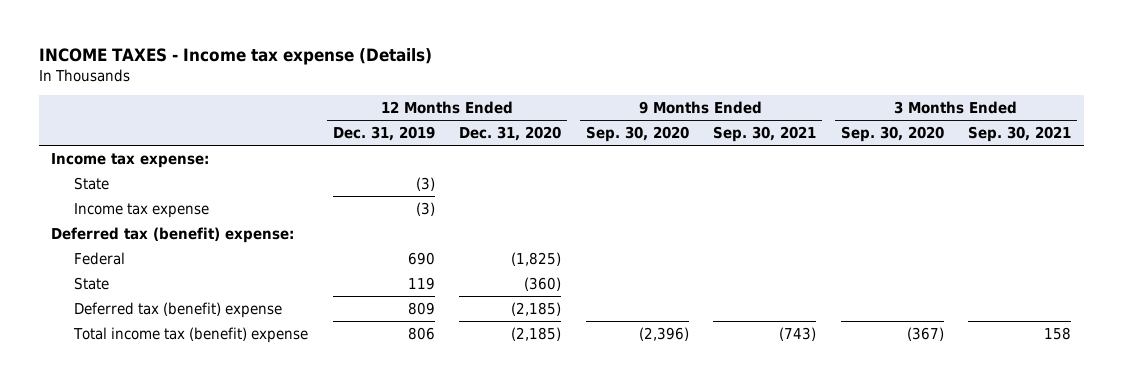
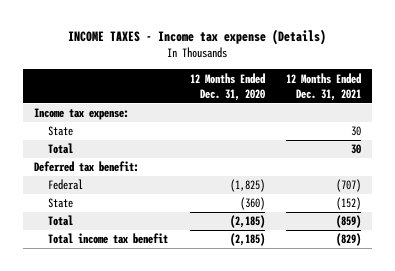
- | 12 Months Ended Dec. 31, 2019 | 12 Months Ended Dec. 31, 2020 | 9 Months Ended Sep. 30, 2020 | 9 Months Ended Sep. 30, 2021 | 3 Months Ended Sep. 30, 2020 | 3 Months Ended Sep. 30, 2021
+ | 12 Months Ended Dec. 31, 2020 | 12 Months Ended Dec. 31, 2021
- Income tax expense | (3) | | | | |
- Deferred tax (benefit) expense:
+ Total | | 30
+ Deferred tax benefit:
- Deferred tax (benefit) expense | 809 | (2,185) | | | |
- Total income tax (benefit) expense | 806 | (2,185) | (2,396) | (743) | (367) | 158
+ Total | (2,185) | (859)
+ Total income tax benefit | (2,185) | (829)

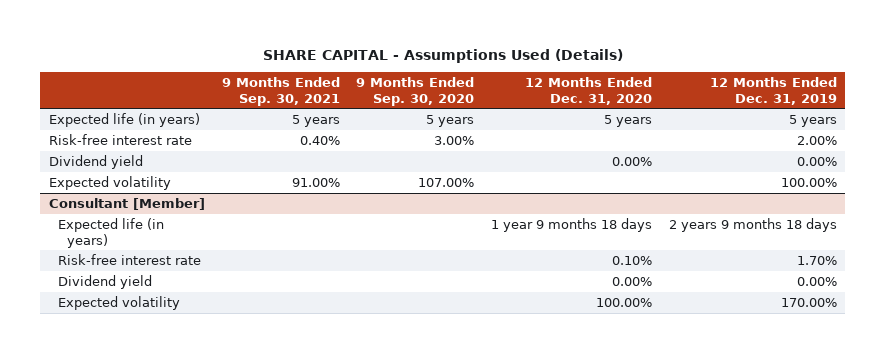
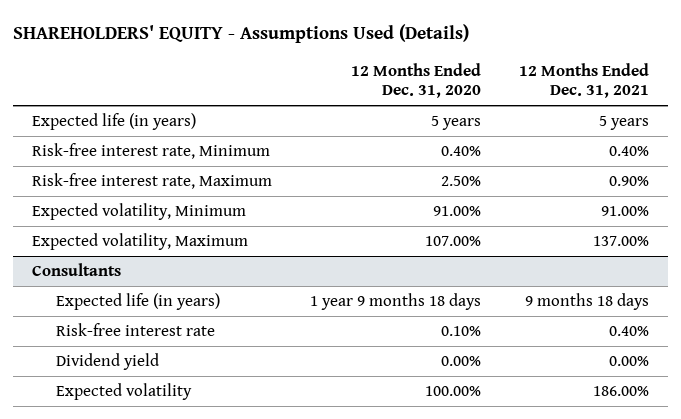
- SHARE CAPITAL - Assumptions Used (Details)
+ SHAREHOLDERS' EQUITY - Assumptions Used (Details)
- | 9 Months Ended Sep. 30, 2021 | 9 Months Ended Sep. 30, 2020 | 12 Months Ended Dec. 31, 2020 | 12 Months Ended Dec. 31, 2019
+ | 12 Months Ended Dec. 31, 2020 | 12 Months Ended Dec. 31, 2021
- Risk-free interest rate | 0.40% | 3.00% | | 2.00%
- Dividend yield | | | 0.00% | 0.00%
- Expected volatility | 91.00% | 107.00% | | 100.00%
- Consultant [Member]
+ Risk-free interest rate, Minimum | 0.40% | 0.40%
+ Risk-free interest rate, Maximum | 2.50% | 0.90%
+ Expected volatility, Minimum | 91.00% | 91.00%
+ Expected volatility, Maximum | 107.00% | 137.00%
+ Consultants

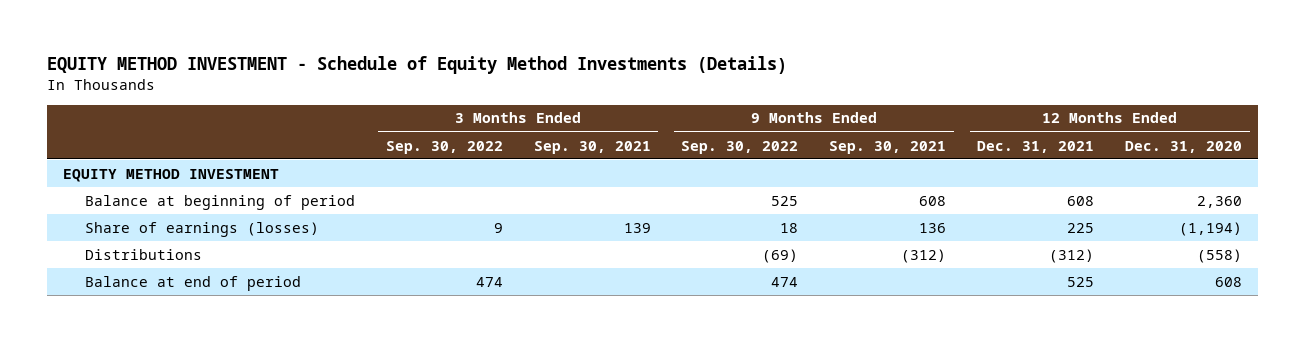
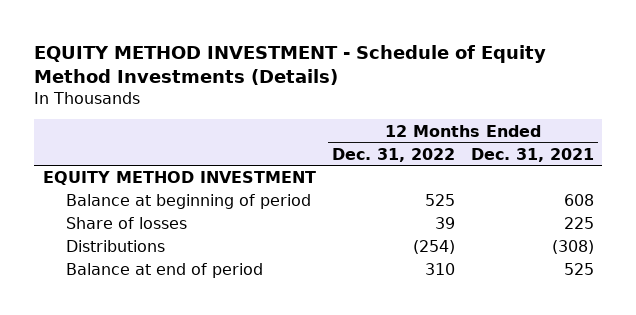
- | 3 Months Ended Sep. 30, 2022 | 3 Months Ended Sep. 30, 2021 | 9 Months Ended Sep. 30, 2022 | 9 Months Ended Sep. 30, 2021 | 12 Months Ended Dec. 31, 2021 | 12 Months Ended Dec. 31, 2020
+ | 12 Months Ended Dec. 31, 2022 | 12 Months Ended Dec. 31, 2021
- Share of earnings (losses) | 9 | 139 | 18 | 136 | 225 | (1,194)
- Distributions | | | (69) | (312) | (312) | (558)
+ Share of losses | 39 | 225
+ Distributions | (254) | (308)

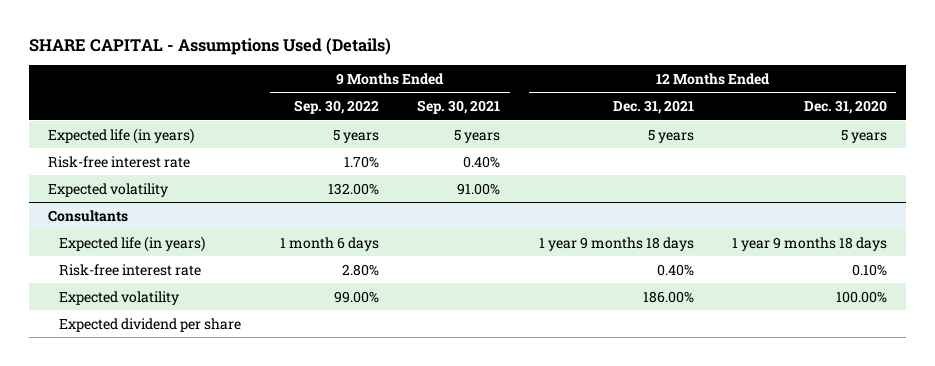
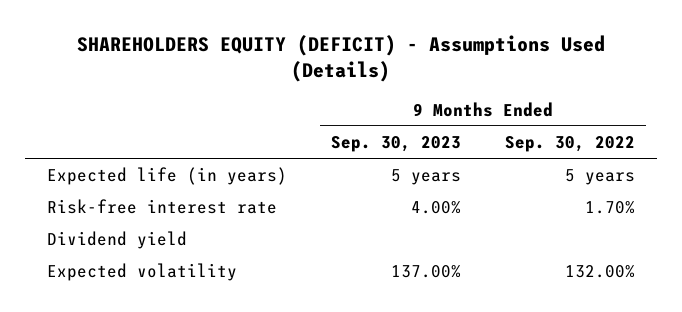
- SHARE CAPITAL - Assumptions Used (Details)
+ SHAREHOLDERS EQUITY (DEFICIT) - Assumptions Used (Details)
- | 9 Months Ended Sep. 30, 2022 | 9 Months Ended Sep. 30, 2021 | 12 Months Ended Dec. 31, 2021 | 12 Months Ended Dec. 31, 2020
+ | 9 Months Ended Sep. 30, 2023 | 9 Months Ended Sep. 30, 2022
+ Dividend yield
- Consultants
- Expected life (in years) | 1 month 6 days | | 1 year 9 months 18 days | 1 year 9 months 18 days
- Risk-free interest rate | 2.80% | | 0.40% | 0.10%
- Expected volatility | 99.00% | | 186.00% | 100.00%
- Expected dividend per share

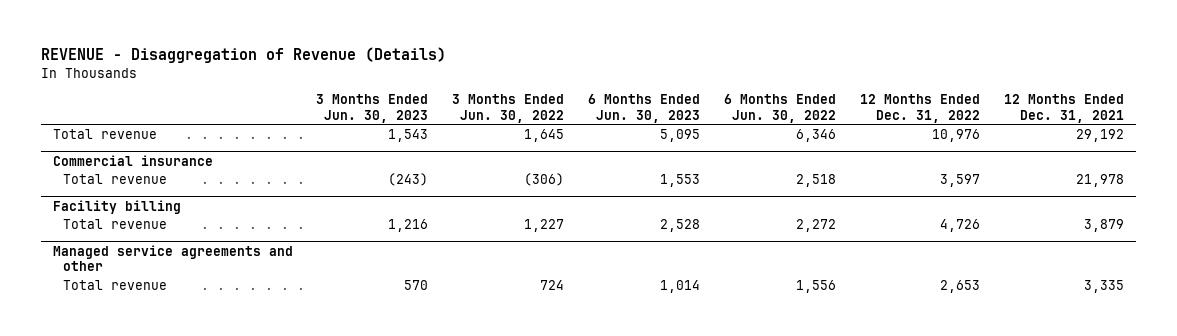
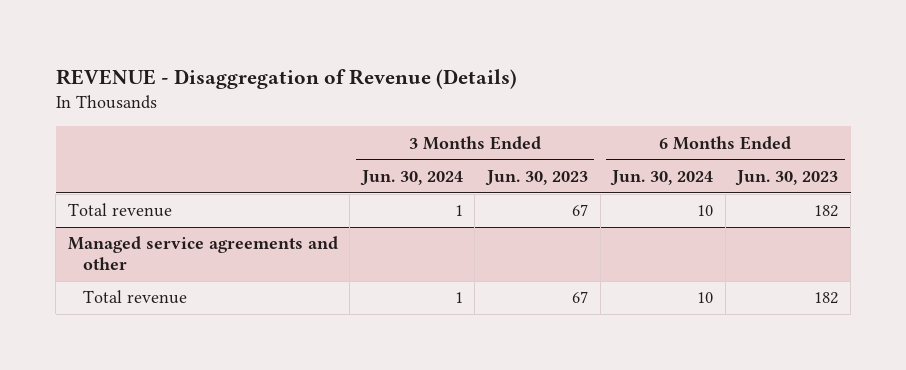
- | 3 Months Ended Jun. 30, 2023 | 3 Months Ended Jun. 30, 2022 | 6 Months Ended Jun. 30, 2023 | 6 Months Ended Jun. 30, 2022 | 12 Months Ended Dec. 31, 2022 | 12 Months Ended Dec. 31, 2021
+ | 3 Months Ended Jun. 30, 2024 | 3 Months Ended Jun. 30, 2023 | 6 Months Ended Jun. 30, 2024 | 6 Months Ended Jun. 30, 2023
- Total revenue | 1,543 | 1,645 | 5,095 | 6,346 | 10,976 | 29,192
- Commercial insurance
- Total revenue | (243) | (306) | 1,553 | 2,518 | 3,597 | 21,978
- Facility billing
- Total revenue | 1,216 | 1,227 | 2,528 | 2,272 | 4,726 | 3,879
+ Total revenue | 1 | 67 | 10 | 182
@ Managed service agreements and other
- Total revenue | 570 | 724 | 1,014 | 1,556 | 2,653 | 3,335
+ Total revenue | 1 | 67 | 10 | 182

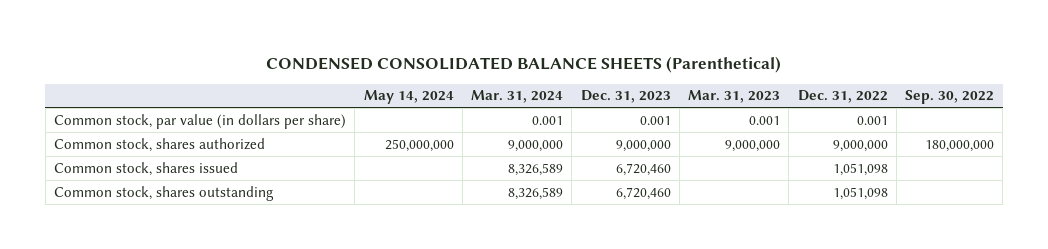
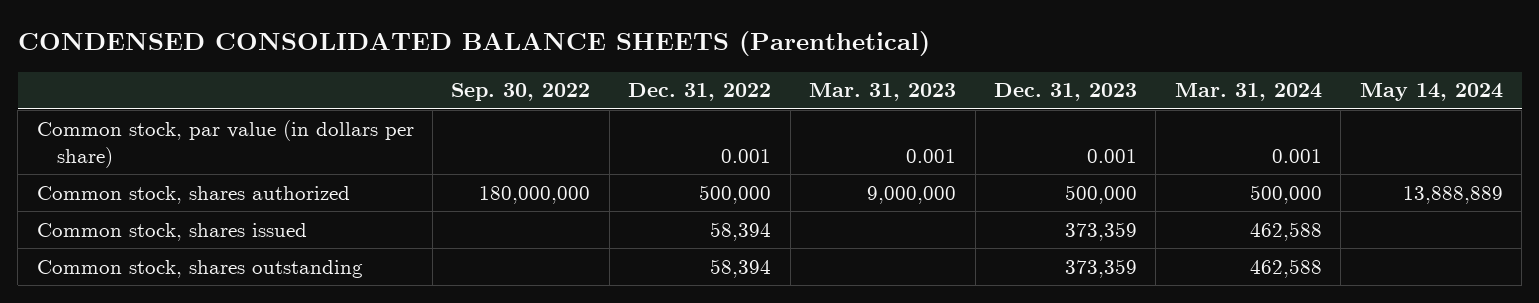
- | May 14, 2024 | Mar. 31, 2024 | Dec. 31, 2023 | Mar. 31, 2023 | Dec. 31, 2022 | Sep. 30, 2022
+ | Sep. 30, 2022 | Dec. 31, 2022 | Mar. 31, 2023 | Dec. 31, 2023 | Mar. 31, 2024 | May 14, 2024
- Common stock, shares authorized | 250,000,000 | 9,000,000 | 9,000,000 | 9,000,000 | 9,000,000 | 180,000,000
- Common stock, shares issued | | 8,326,589 | 6,720,460 | | 1,051,098 |
- Common stock, shares outstanding | | 8,326,589 | 6,720,460 | | 1,051,098 |
+ Common stock, shares authorized | 180,000,000 | 500,000 | 9,000,000 | 500,000 | 500,000 | 13,888,889
+ Common stock, shares issued | | 58,394 | | 373,359 | 462,588 |
+ Common stock, shares outstanding | | 58,394 | | 373,359 | 462,588 |

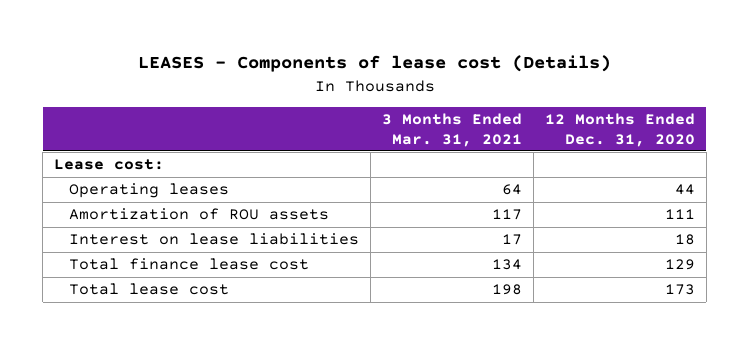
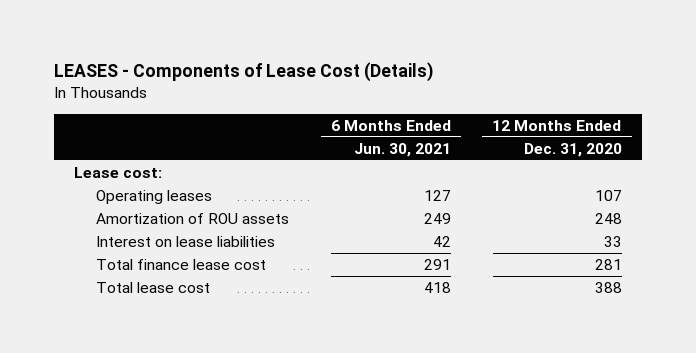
- LEASES - Components of lease cost (Details)
+ LEASES - Components of Lease Cost (Details)
- | 3 Months Ended Mar. 31, 2021 | 12 Months Ended Dec. 31, 2020
+ | 6 Months Ended Jun. 30, 2021 | 12 Months Ended Dec. 31, 2020
- Operating leases | 64 | 44
- Amortization of ROU assets | 117 | 111
- Interest on lease liabilities | 17 | 18
- Total finance lease cost | 134 | 129
- Total lease cost | 198 | 173
+ Operating leases | 127 | 107
+ Amortization of ROU assets | 249 | 248
+ Interest on lease liabilities | 42 | 33
+ Total finance lease cost | 291 | 281
+ Total lease cost | 418 | 388

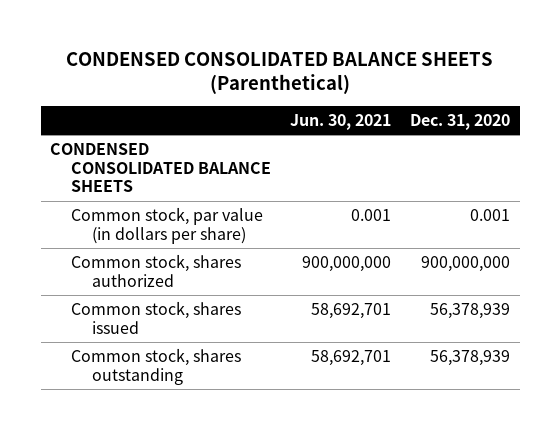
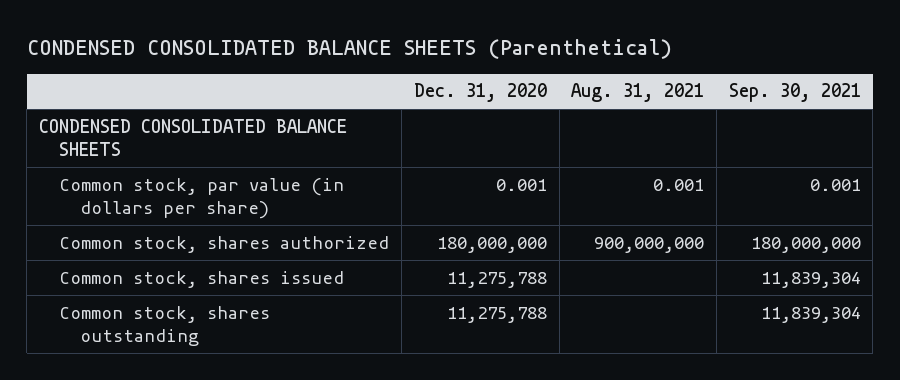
- | Jun. 30, 2021 | Dec. 31, 2020
+ | Dec. 31, 2020 | Aug. 31, 2021 | Sep. 30, 2021
- Common stock, shares authorized | 900,000,000 | 900,000,000
- Common stock, shares issued | 58,692,701 | 56,378,939
- Common stock, shares outstanding | 58,692,701 | 56,378,939
+ Common stock, shares authorized | 180,000,000 | 900,000,000 | 180,000,000
+ Common stock, shares issued | 11,275,788 | | 11,839,304
+ Common stock, shares outstanding | 11,275,788 | | 11,839,304

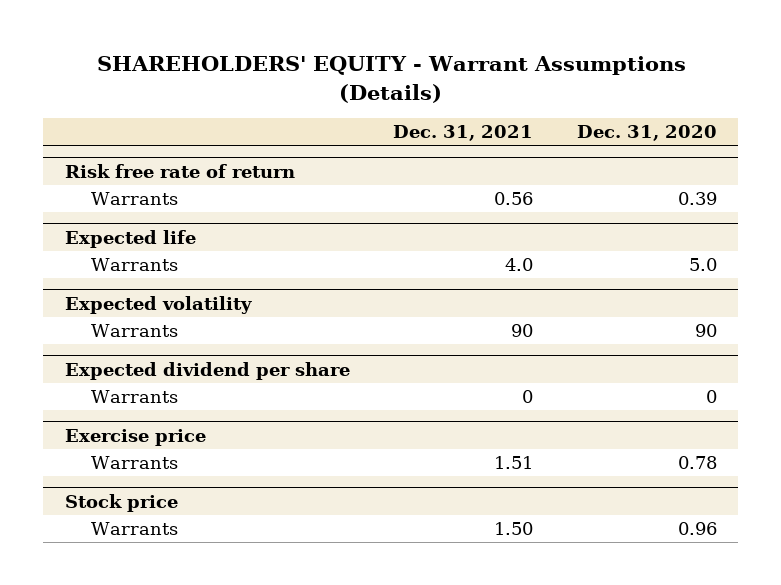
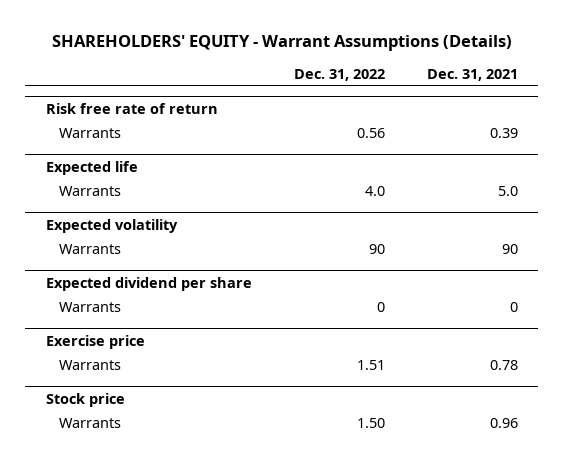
- | Dec. 31, 2021 | Dec. 31, 2020
+ | Dec. 31, 2022 | Dec. 31, 2021
@ Risk free rate of return
- Warrants | 0.56 | 0.39
+ Warrants | 0.56 | 0.39
@ Expected life
- Warrants | 4.0 | 5.0
+ Warrants | 4.0 | 5.0
@ Exercise price
- Warrants | 1.51 | 0.78
+ Warrants | 1.51 | 0.78
@ Stock price
- Warrants | 1.50 | 0.96
+ Warrants | 1.50 | 0.96

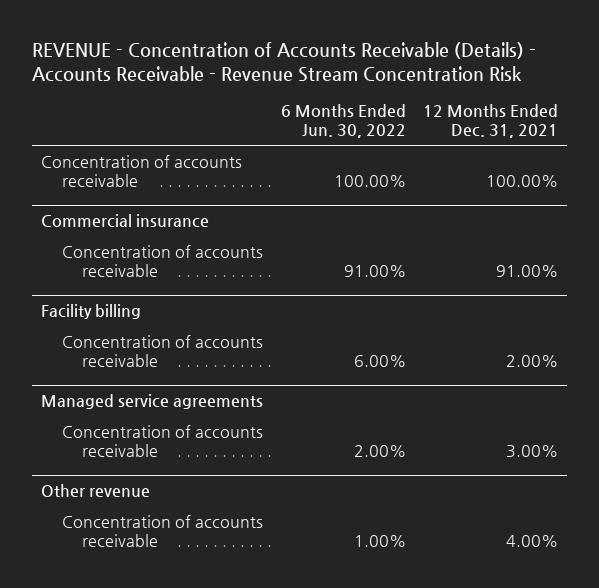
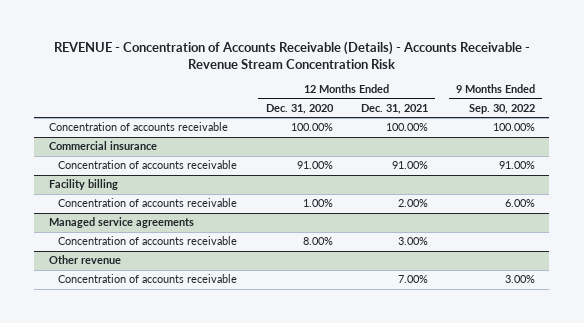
- | 6 Months Ended Jun. 30, 2022 | 12 Months Ended Dec. 31, 2021
+ | 12 Months Ended Dec. 31, 2020 | 12 Months Ended Dec. 31, 2021 | 9 Months Ended Sep. 30, 2022
@ Other revenue
- Concentration of accounts receivable | 1.00% | 4.00%
+ Concentration of accounts receivable | | 7.00% | 3.00%

